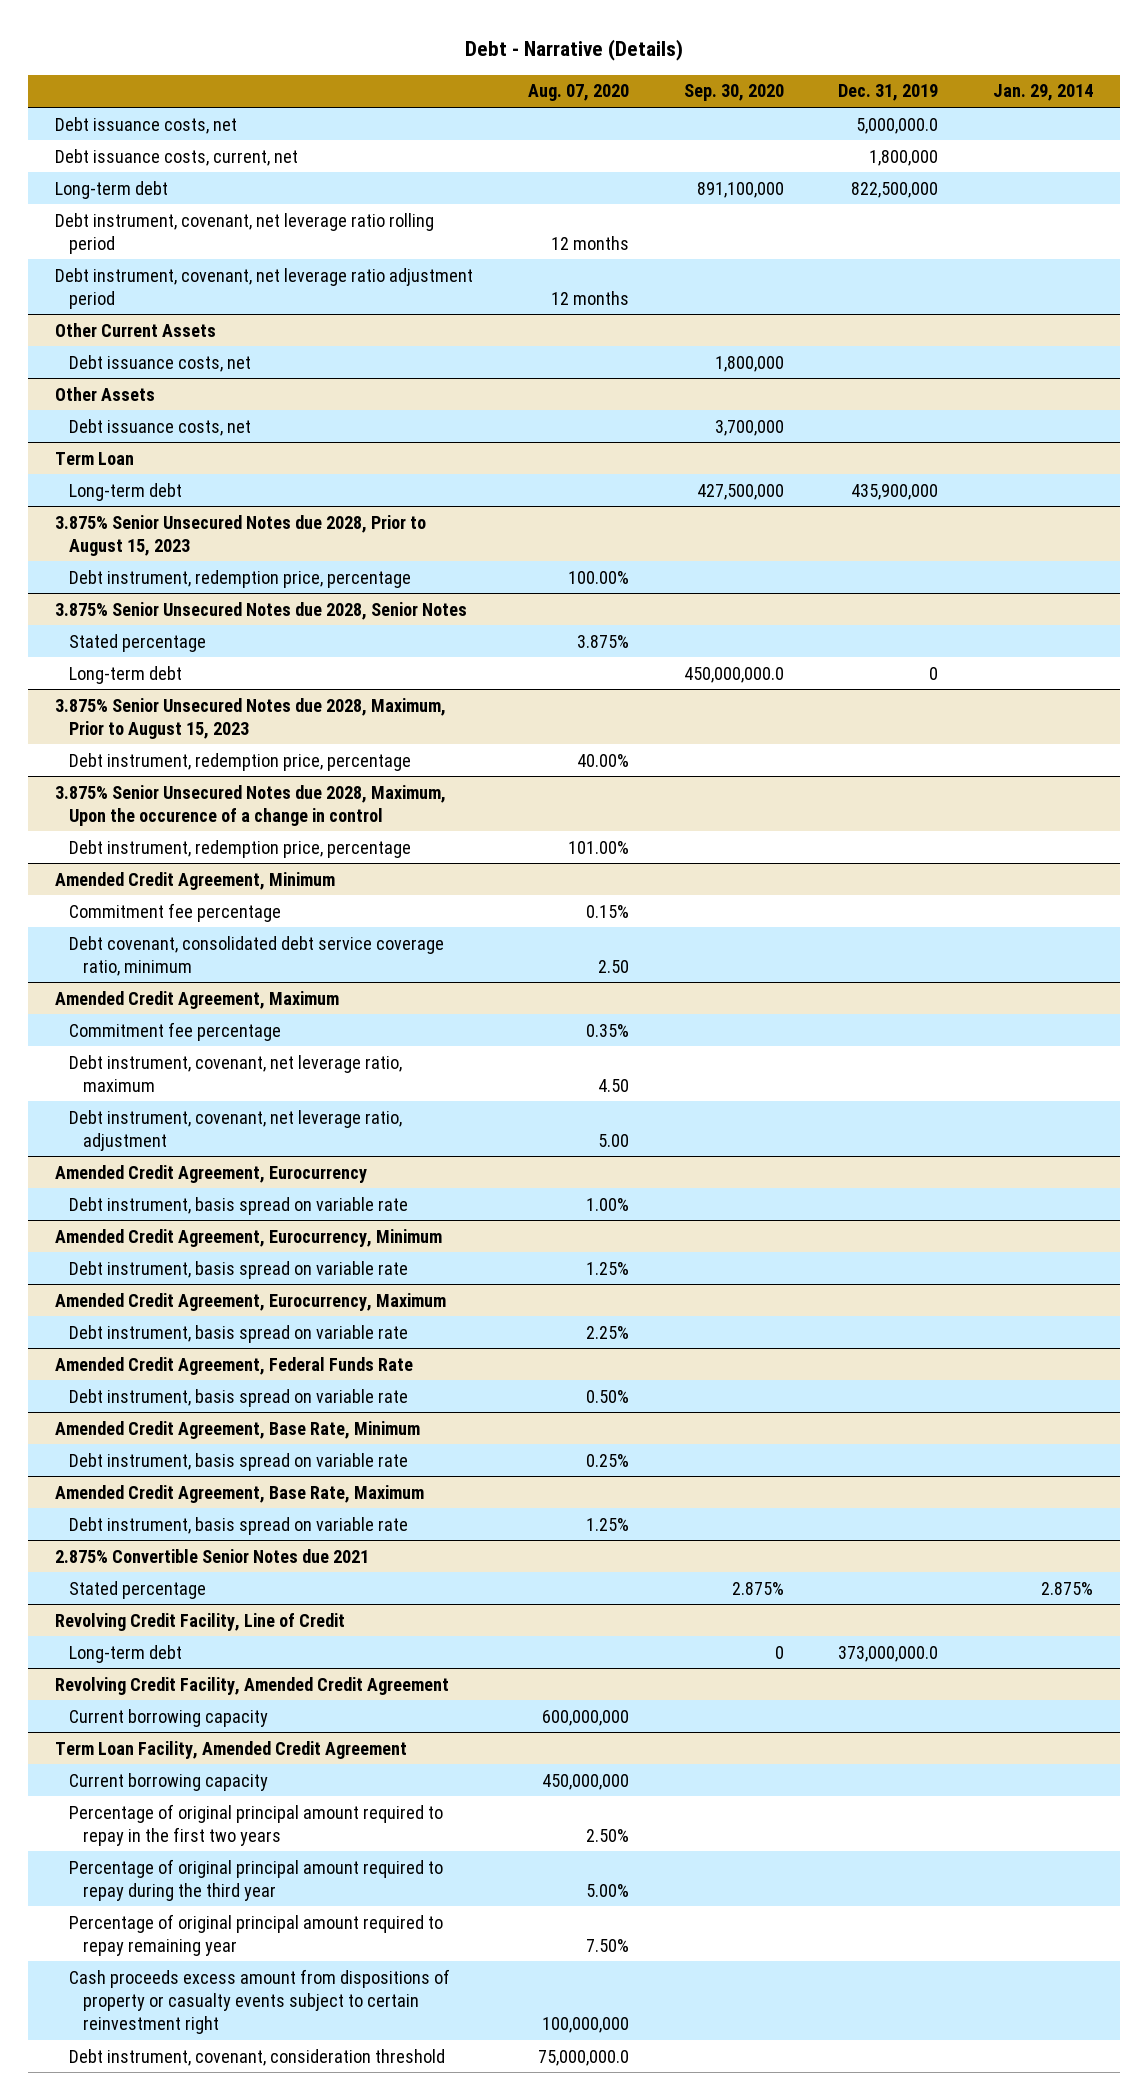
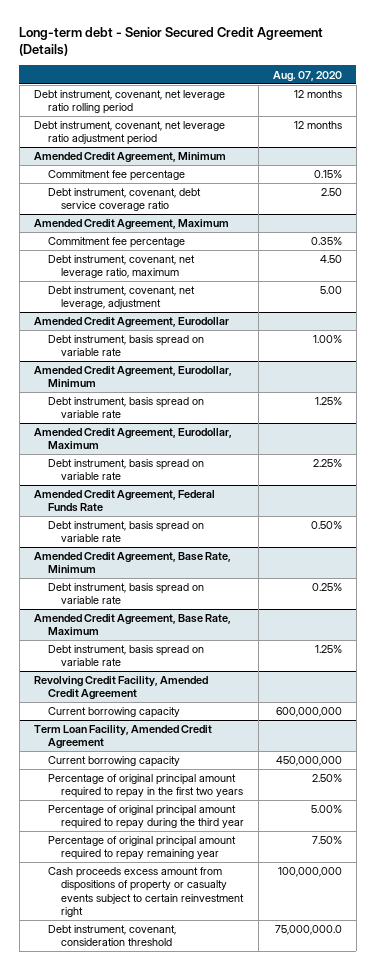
- Debt - Narrative (Details)
+ Long-term debt - Senior Secured Credit Agreement (Details)
- | Aug. 07, 2020 | Sep. 30, 2020 | Dec. 31, 2019 | Jan. 29, 2014
+ | Aug. 07, 2020
- Debt issuance costs, net | | | 5,000,000.0 |
- Debt issuance costs, current, net | | | 1,800,000 |
- Long-term debt | | 891,100,000 | 822,500,000 |
- Other Current Assets
- Debt issuance costs, net | | 1,800,000 | |
- Other Assets
- Debt issuance costs, net | | 3,700,000 | |
- Term Loan
- Long-term debt | | 427,500,000 | 435,900,000 |
- 3.875% Senior Unsecured Notes due 2028, Prior to August 15, 2023
- Debt instrument, redemption price, percentage | 100.00% | | |
- 3.875% Senior Unsecured Notes due 2028, Senior Notes
- Stated percentage | 3.875% | | |
- Long-term debt | | 450,000,000.0 | 0 |
- 3.875% Senior Unsecured Notes due 2028, Maximum, Prior to August 15, 2023
- Debt instrument, redemption price, percentage | 40.00% | | |
- 3.875% Senior Unsecured Notes due 2028, Maximum, Upon the occurence of a change in control
- Debt instrument, redemption price, percentage | 101.00% | | |
@ Amended Credit Agreement, Minimum
- Debt covenant, consolidated debt service coverage ratio, minimum | 2.50 | | |
+ Debt instrument, covenant, debt service coverage ratio | 2.50
@ Amended Credit Agreement, Maximum
- Debt instrument, covenant, net leverage ratio, adjustment | 5.00 | | |
- Amended Credit Agreement, Eurocurrency
@ Amended Credit Agreement, Maximum
+ Debt instrument, covenant, net leverage, adjustment | 5.00
+ Amended Credit Agreement, Eurodollar
- Amended Credit Agreement, Eurocurrency, Minimum
+ Amended Credit Agreement, Eurodollar, Minimum
- Amended Credit Agreement, Eurocurrency, Maximum
+ Amended Credit Agreement, Eurodollar, Maximum
- 2.875% Convertible Senior Notes due 2021
- Stated percentage | | 2.875% | | 2.875%
- Revolving Credit Facility, Line of Credit
- Long-term debt | | 0 | 373,000,000.0 |

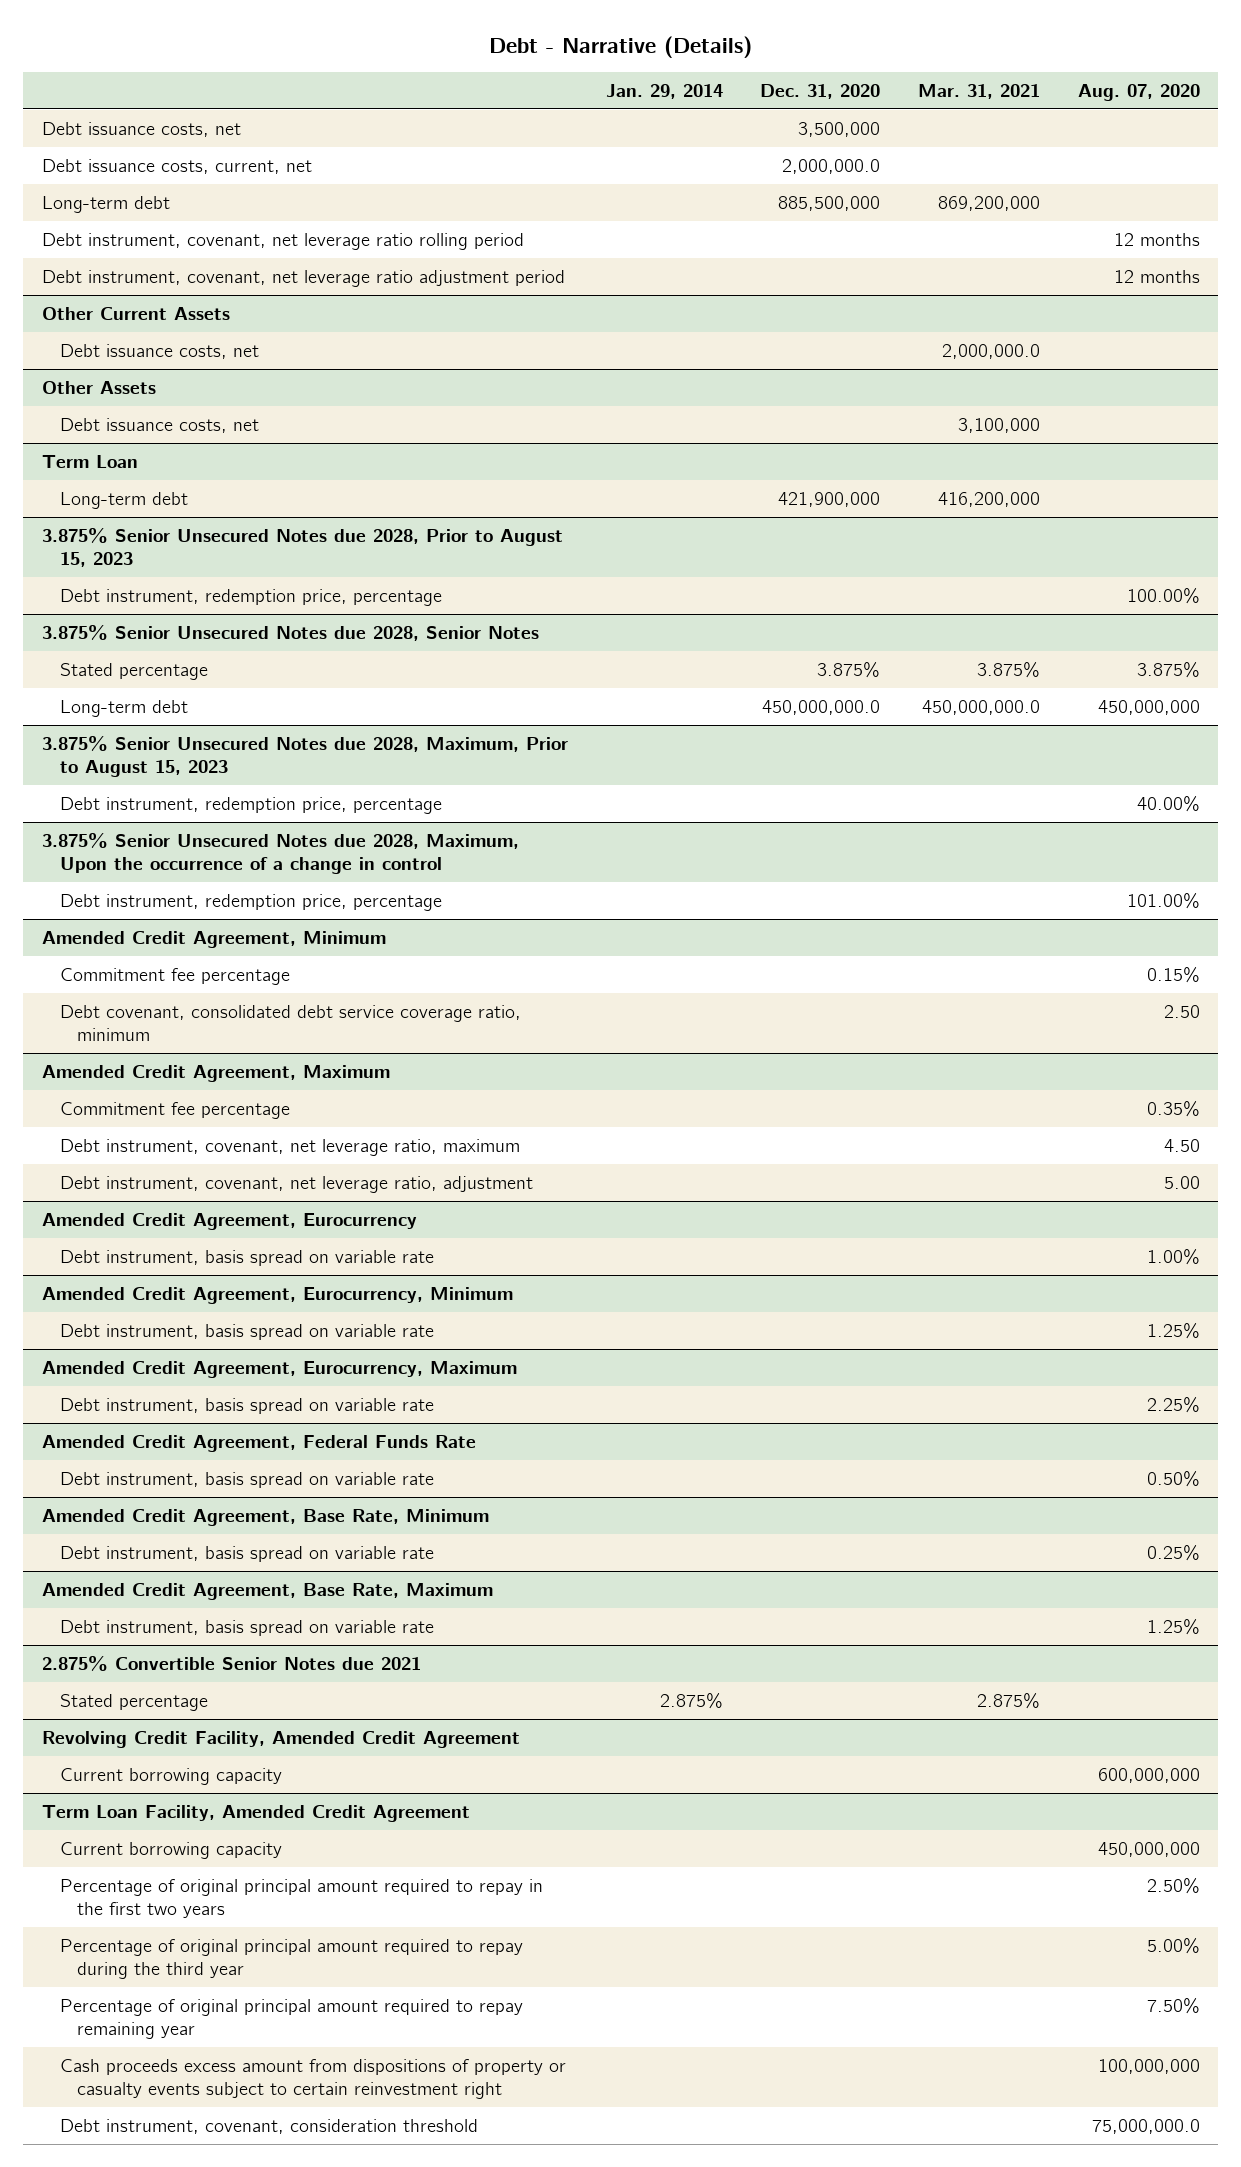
- Long-term debt - Senior Secured Credit Agreement (Details)
+ Debt - Narrative (Details)
- | Aug. 07, 2020
+ | Jan. 29, 2014 | Dec. 31, 2020 | Mar. 31, 2021 | Aug. 07, 2020
+ Debt issuance costs, net | | 3,500,000 | |
+ Debt issuance costs, current, net | | 2,000,000.0 | |
+ Long-term debt | | 885,500,000 | 869,200,000 |
+ Other Current Assets
+ Debt issuance costs, net | | | 2,000,000.0 |
+ Other Assets
+ Debt issuance costs, net | | | 3,100,000 |
+ Term Loan
+ Long-term debt | | 421,900,000 | 416,200,000 |
+ 3.875% Senior Unsecured Notes due 2028, Prior to August 15, 2023
+ Debt instrument, redemption price, percentage | | | | 100.00%
+ 3.875% Senior Unsecured Notes due 2028, Senior Notes
+ Stated percentage | | 3.875% | 3.875% | 3.875%
+ Long-term debt | | 450,000,000.0 | 450,000,000.0 | 450,000,000
+ 3.875% Senior Unsecured Notes due 2028, Maximum, Prior to August 15, 2023
+ Debt instrument, redemption price, percentage | | | | 40.00%
+ 3.875% Senior Unsecured Notes due 2028, Maximum, Upon the occurrence of a change in control
+ Debt instrument, redemption price, percentage | | | | 101.00%
@ Amended Credit Agreement, Minimum
- Debt instrument, covenant, debt service coverage ratio | 2.50
+ Debt covenant, consolidated debt service coverage ratio, minimum | | | | 2.50
@ Amended Credit Agreement, Maximum
- Debt instrument, covenant, net leverage, adjustment | 5.00
- Amended Credit Agreement, Eurodollar
@ Amended Credit Agreement, Maximum
+ Debt instrument, covenant, net leverage ratio, adjustment | | | | 5.00
+ Amended Credit Agreement, Eurocurrency
- Amended Credit Agreement, Eurodollar, Minimum
+ Amended Credit Agreement, Eurocurrency, Minimum
- Amended Credit Agreement, Eurodollar, Maximum
+ Amended Credit Agreement, Eurocurrency, Maximum
+ 2.875% Convertible Senior Notes due 2021
+ Stated percentage | 2.875% | | 2.875% |

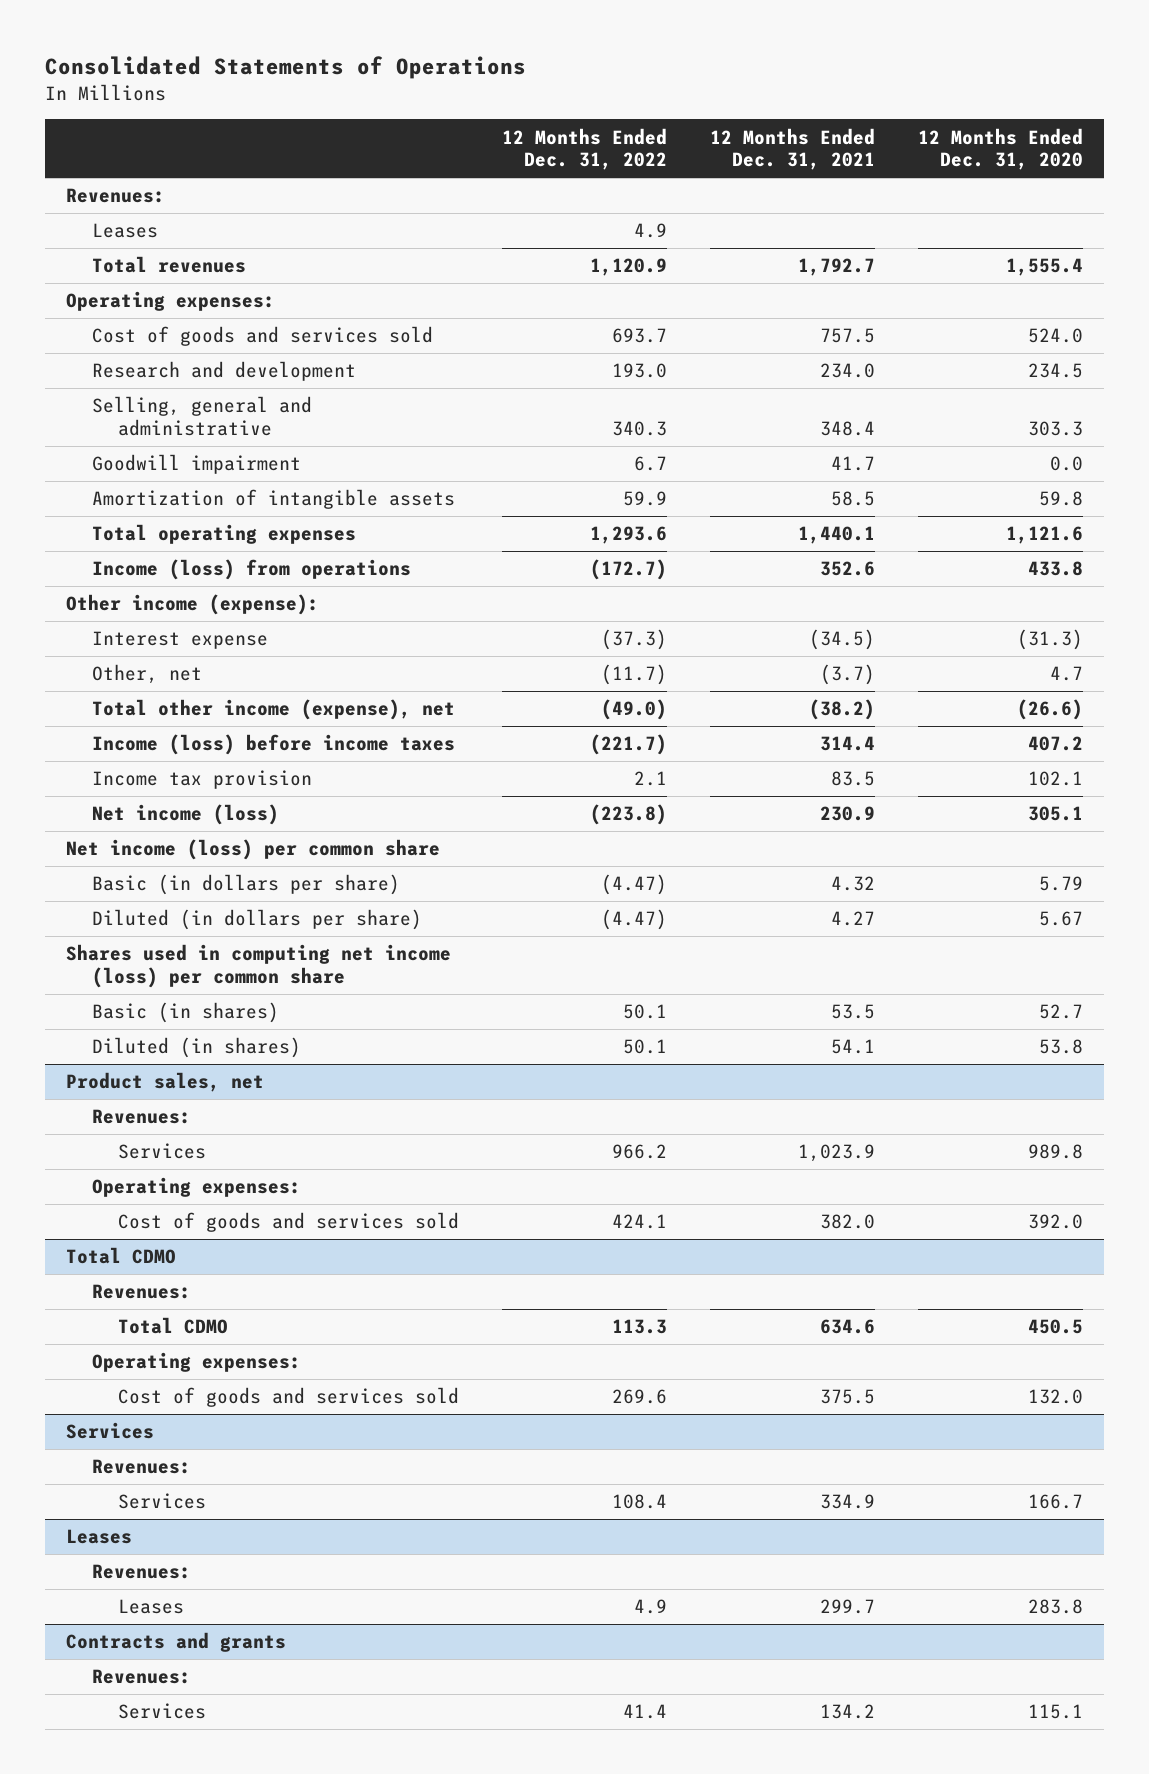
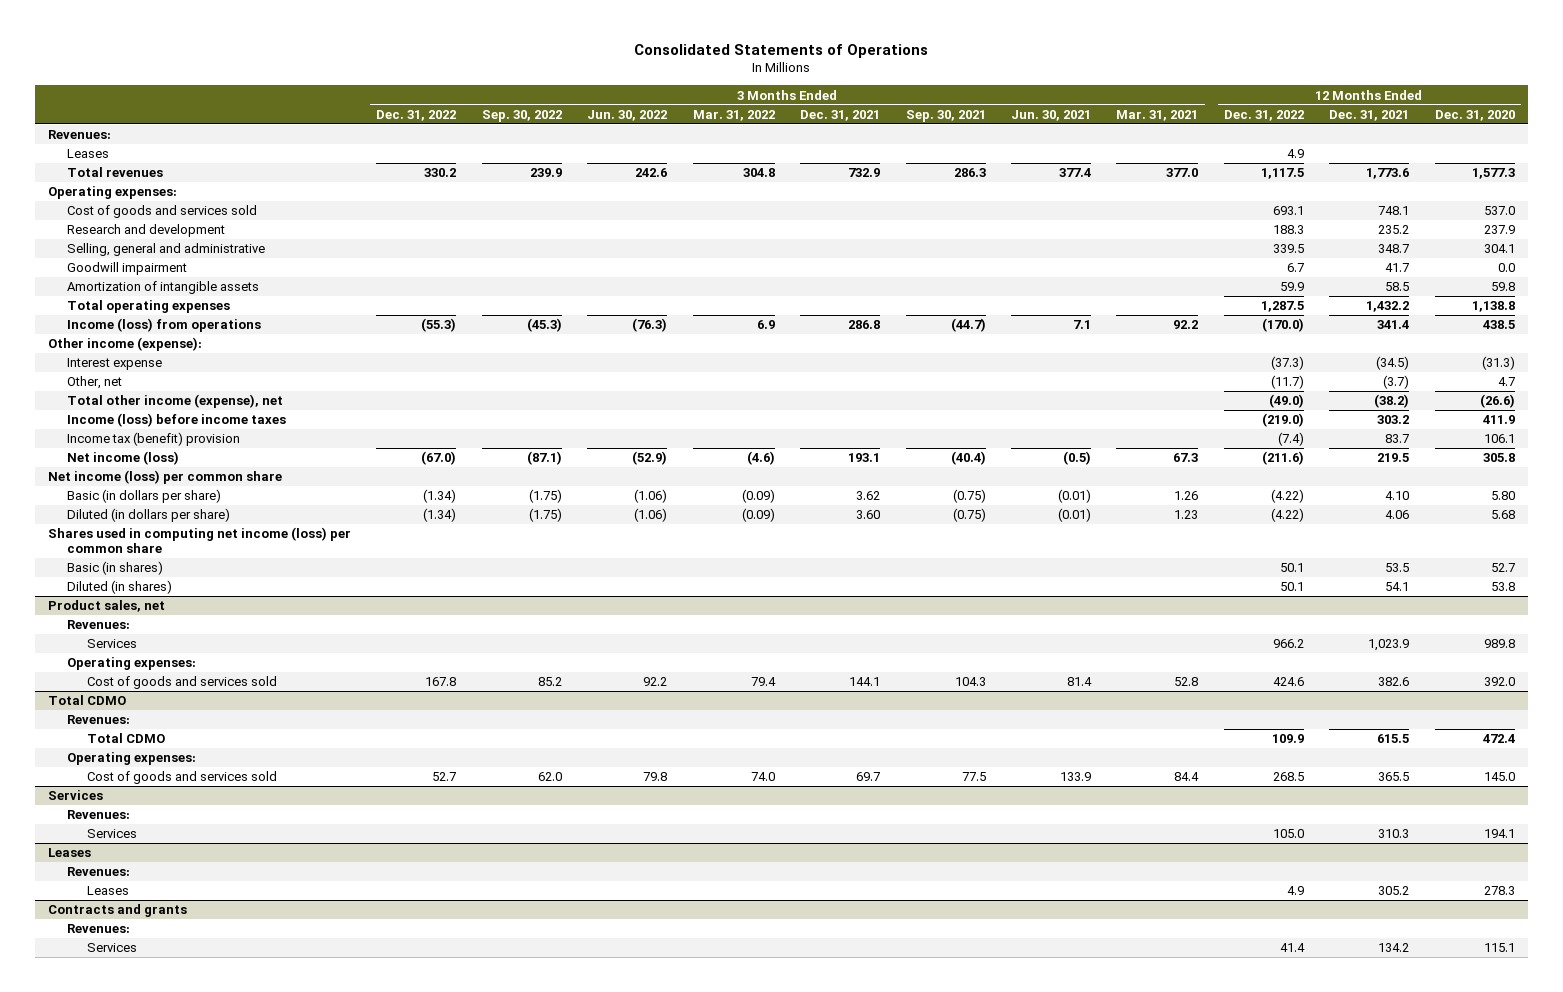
- | 12 Months Ended Dec. 31, 2022 | 12 Months Ended Dec. 31, 2021 | 12 Months Ended Dec. 31, 2020
+ | 3 Months Ended Dec. 31, 2022 | 3 Months Ended Sep. 30, 2022 | 3 Months Ended Jun. 30, 2022 | 3 Months Ended Mar. 31, 2022 | 3 Months Ended Dec. 31, 2021 | 3 Months Ended Sep. 30, 2021 | 3 Months Ended Jun. 30, 2021 | 3 Months Ended Mar. 31, 2021 | 12 Months Ended Dec. 31, 2022 | 12 Months Ended Dec. 31, 2021 | 12 Months Ended Dec. 31, 2020
- Total revenues | 1,120.9 | 1,792.7 | 1,555.4
+ Total revenues | 330.2 | 239.9 | 242.6 | 304.8 | 732.9 | 286.3 | 377.4 | 377.0 | 1,117.5 | 1,773.6 | 1,577.3
- Cost of goods and services sold | 693.7 | 757.5 | 524.0
- Research and development | 193.0 | 234.0 | 234.5
- Selling, general and administrative | 340.3 | 348.4 | 303.3
+ Cost of goods and services sold | | | | | | | | | 693.1 | 748.1 | 537.0
+ Research and development | | | | | | | | | 188.3 | 235.2 | 237.9
+ Selling, general and administrative | | | | | | | | | 339.5 | 348.7 | 304.1
- Total operating expenses | 1,293.6 | 1,440.1 | 1,121.6
- Income (loss) from operations | (172.7) | 352.6 | 433.8
+ Total operating expenses | | | | | | | | | 1,287.5 | 1,432.2 | 1,138.8
+ Income (loss) from operations | (55.3) | (45.3) | (76.3) | 6.9 | 286.8 | (44.7) | 7.1 | 92.2 | (170.0) | 341.4 | 438.5
- Income (loss) before income taxes | (221.7) | 314.4 | 407.2
- Income tax provision | 2.1 | 83.5 | 102.1
- Net income (loss) | (223.8) | 230.9 | 305.1
+ Income (loss) before income taxes | | | | | | | | | (219.0) | 303.2 | 411.9
+ Income tax (benefit) provision | | | | | | | | | (7.4) | 83.7 | 106.1
+ Net income (loss) | (67.0) | (87.1) | (52.9) | (4.6) | 193.1 | (40.4) | (0.5) | 67.3 | (211.6) | 219.5 | 305.8
- Basic (in dollars per share) | (4.47) | 4.32 | 5.79
- Diluted (in dollars per share) | (4.47) | 4.27 | 5.67
+ Basic (in dollars per share) | (1.34) | (1.75) | (1.06) | (0.09) | 3.62 | (0.75) | (0.01) | 1.26 | (4.22) | 4.10 | 5.80
+ Diluted (in dollars per share) | (1.34) | (1.75) | (1.06) | (0.09) | 3.60 | (0.75) | (0.01) | 1.23 | (4.22) | 4.06 | 5.68
@ Product sales, net
- Cost of goods and services sold | 424.1 | 382.0 | 392.0
+ Cost of goods and services sold | 167.8 | 85.2 | 92.2 | 79.4 | 144.1 | 104.3 | 81.4 | 52.8 | 424.6 | 382.6 | 392.0
@ Total CDMO
- Total CDMO | 113.3 | 634.6 | 450.5
+ Total CDMO | | | | | | | | | 109.9 | 615.5 | 472.4
- Cost of goods and services sold | 269.6 | 375.5 | 132.0
+ Cost of goods and services sold | 52.7 | 62.0 | 79.8 | 74.0 | 69.7 | 77.5 | 133.9 | 84.4 | 268.5 | 365.5 | 145.0
@ Services
- Services | 108.4 | 334.9 | 166.7
+ Services | | | | | | | | | 105.0 | 310.3 | 194.1
@ Leases
- Leases | 4.9 | 299.7 | 283.8
+ Leases | | | | | | | | | 4.9 | 305.2 | 278.3

